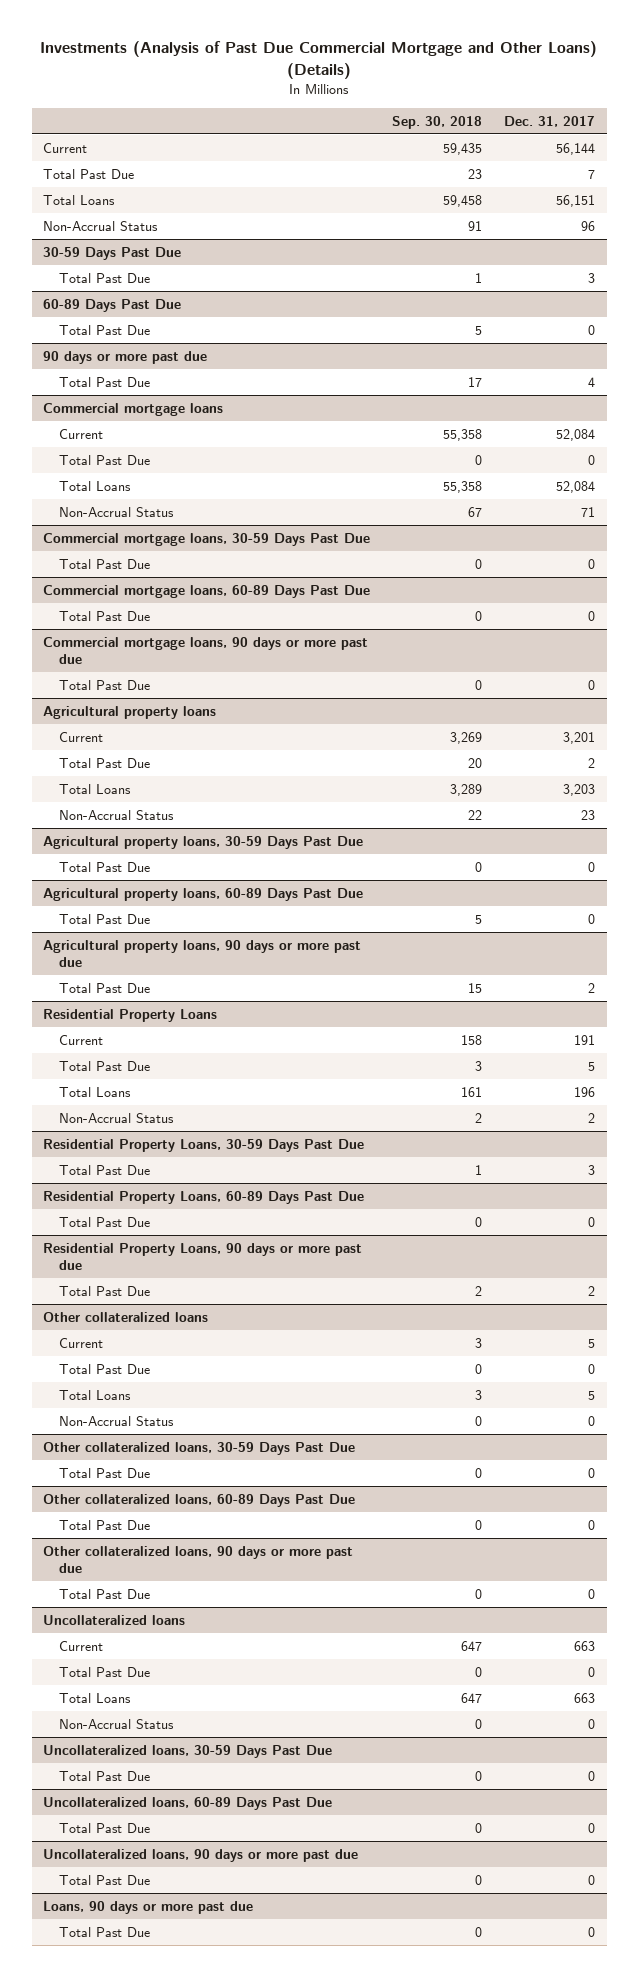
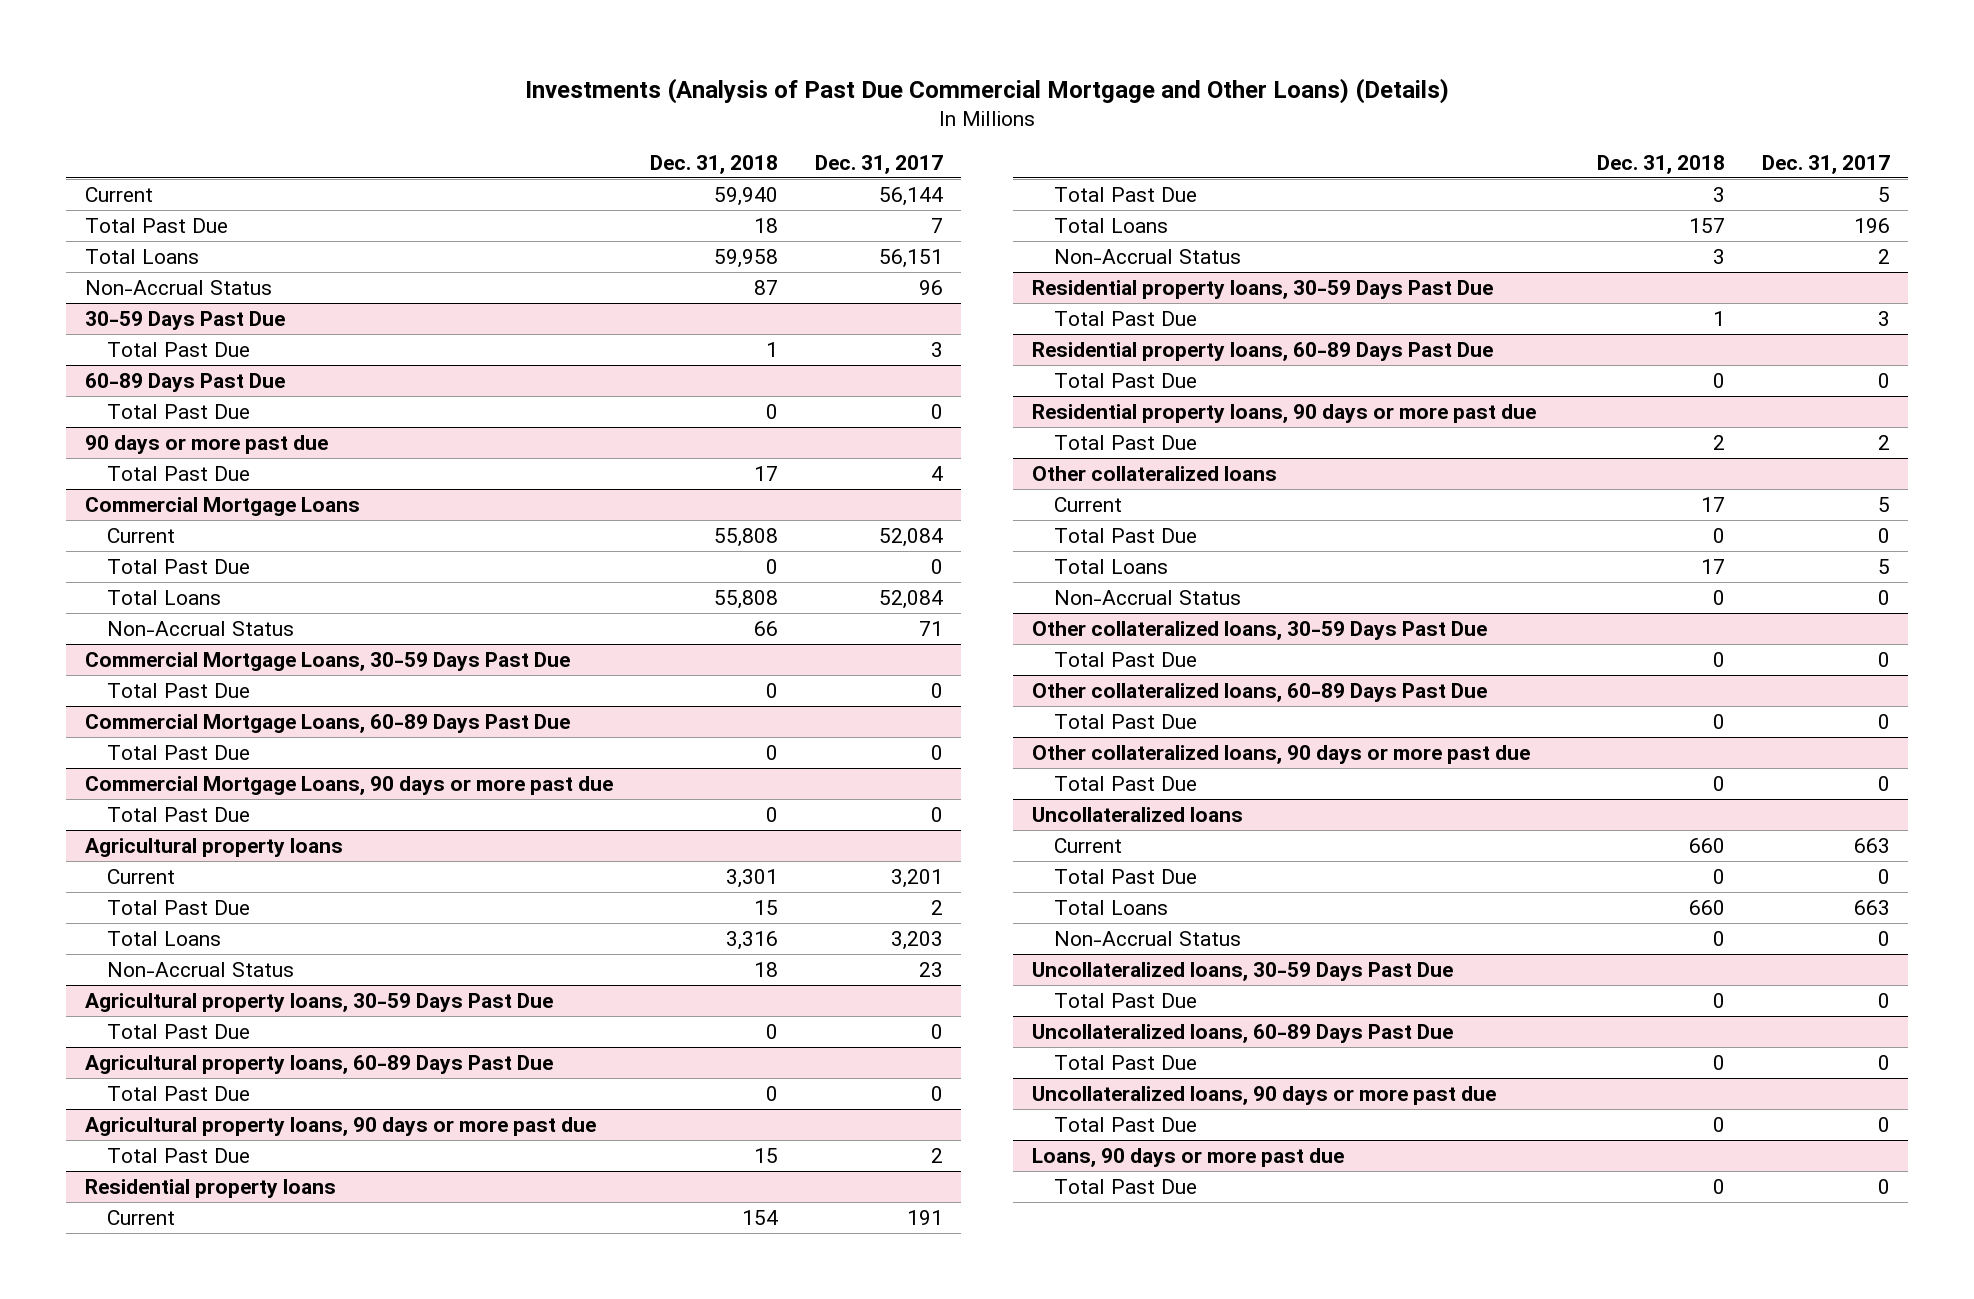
- | Sep. 30, 2018 | Dec. 31, 2017
+ | Dec. 31, 2018 | Dec. 31, 2017
- Commercial mortgage loans
+ Commercial Mortgage Loans
- Commercial mortgage loans, 30-59 Days Past Due
+ Commercial Mortgage Loans, 30-59 Days Past Due
- Commercial mortgage loans, 60-89 Days Past Due
+ Commercial Mortgage Loans, 60-89 Days Past Due
- Commercial mortgage loans, 90 days or more past due
+ Commercial Mortgage Loans, 90 days or more past due
- Residential Property Loans
+ Residential property loans
- Residential Property Loans, 30-59 Days Past Due
+ Residential property loans, 30-59 Days Past Due
- Residential Property Loans, 60-89 Days Past Due
+ Residential property loans, 60-89 Days Past Due
- Residential Property Loans, 90 days or more past due
+ Residential property loans, 90 days or more past due

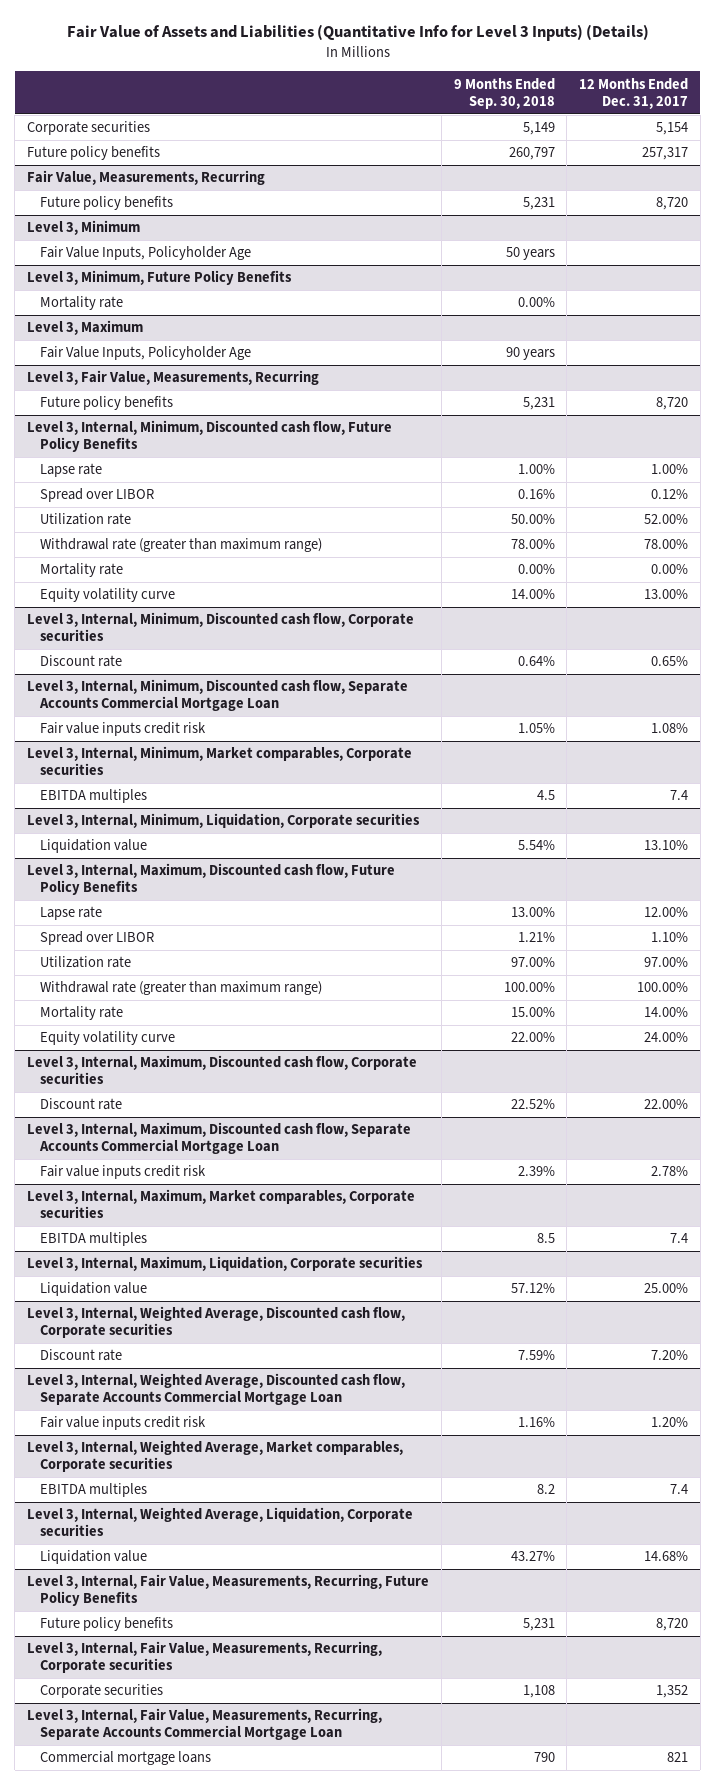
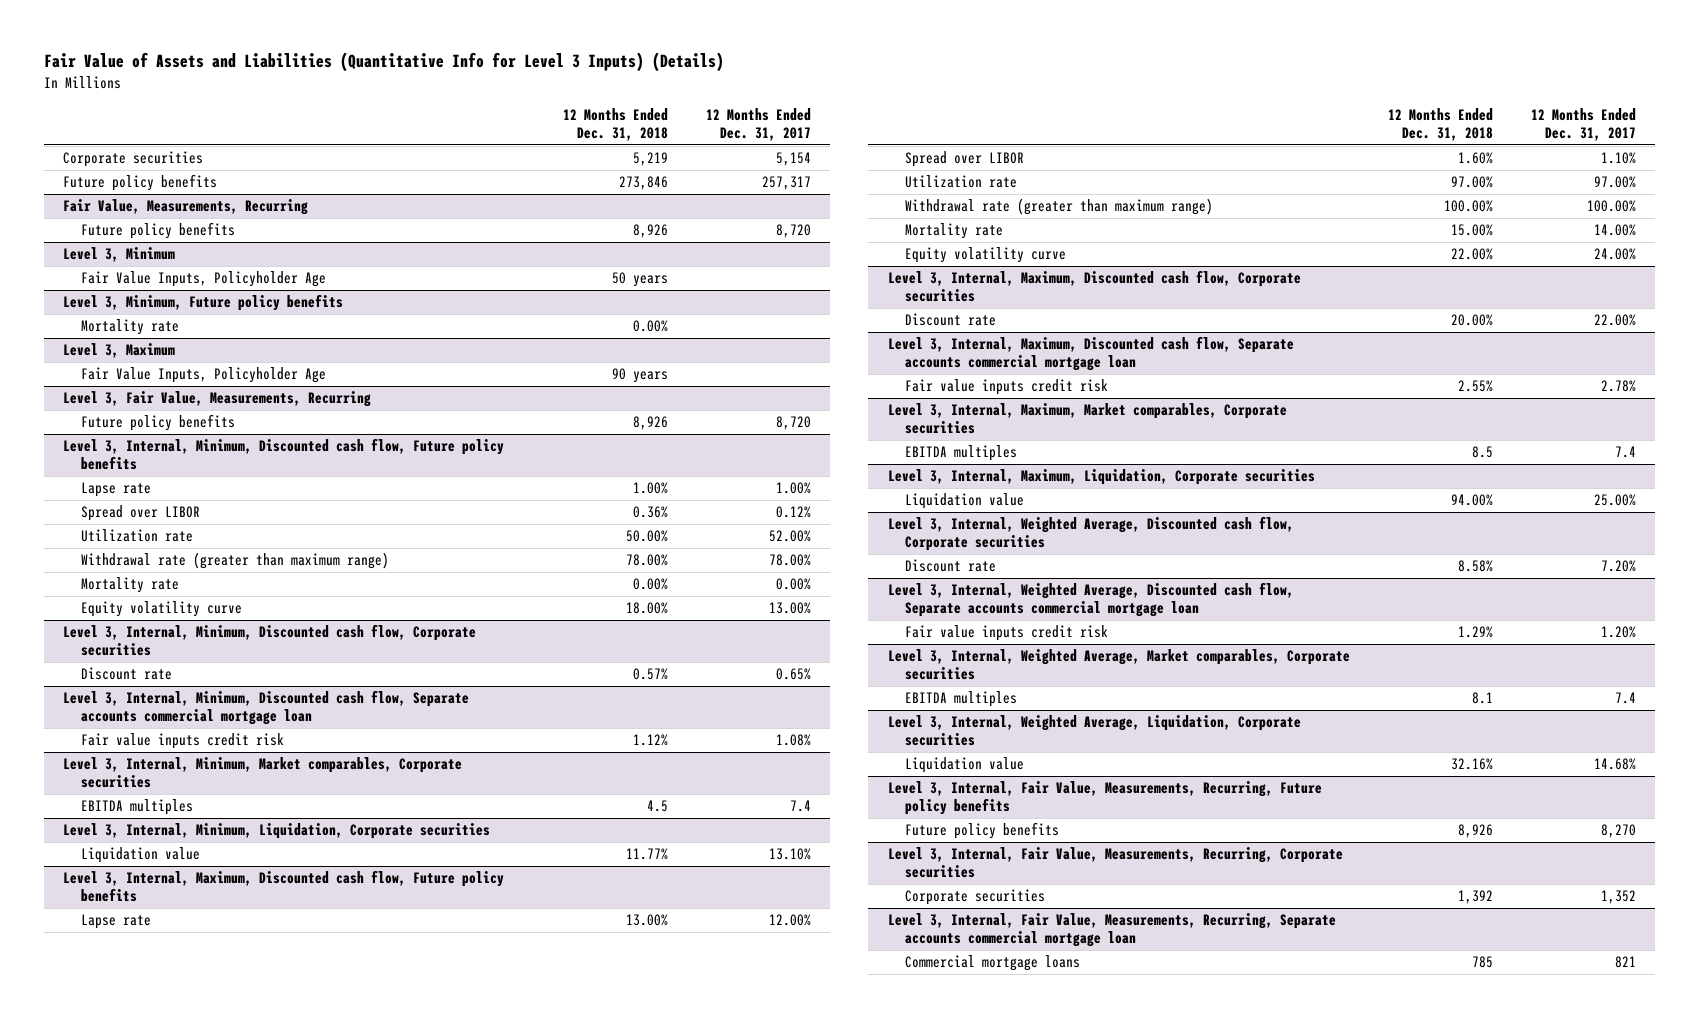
- | 9 Months Ended Sep. 30, 2018 | 12 Months Ended Dec. 31, 2017
+ | 12 Months Ended Dec. 31, 2018 | 12 Months Ended Dec. 31, 2017
- Level 3, Minimum, Future Policy Benefits
+ Level 3, Minimum, Future policy benefits
- Level 3, Internal, Minimum, Discounted cash flow, Future Policy Benefits
+ Level 3, Internal, Minimum, Discounted cash flow, Future policy benefits
- Level 3, Internal, Minimum, Discounted cash flow, Separate Accounts Commercial Mortgage Loan
+ Level 3, Internal, Minimum, Discounted cash flow, Separate accounts commercial mortgage loan
- Level 3, Internal, Maximum, Discounted cash flow, Future Policy Benefits
+ Level 3, Internal, Maximum, Discounted cash flow, Future policy benefits
- Level 3, Internal, Maximum, Discounted cash flow, Separate Accounts Commercial Mortgage Loan
+ Level 3, Internal, Maximum, Discounted cash flow, Separate accounts commercial mortgage loan
- Level 3, Internal, Weighted Average, Discounted cash flow, Separate Accounts Commercial Mortgage Loan
+ Level 3, Internal, Weighted Average, Discounted cash flow, Separate accounts commercial mortgage loan
- Level 3, Internal, Fair Value, Measurements, Recurring, Future Policy Benefits
- Future policy benefits | 5,231 | 8,720
+ Level 3, Internal, Fair Value, Measurements, Recurring, Future policy benefits
+ Future policy benefits | 8,926 | 8,270
- Level 3, Internal, Fair Value, Measurements, Recurring, Separate Accounts Commercial Mortgage Loan
+ Level 3, Internal, Fair Value, Measurements, Recurring, Separate accounts commercial mortgage loan

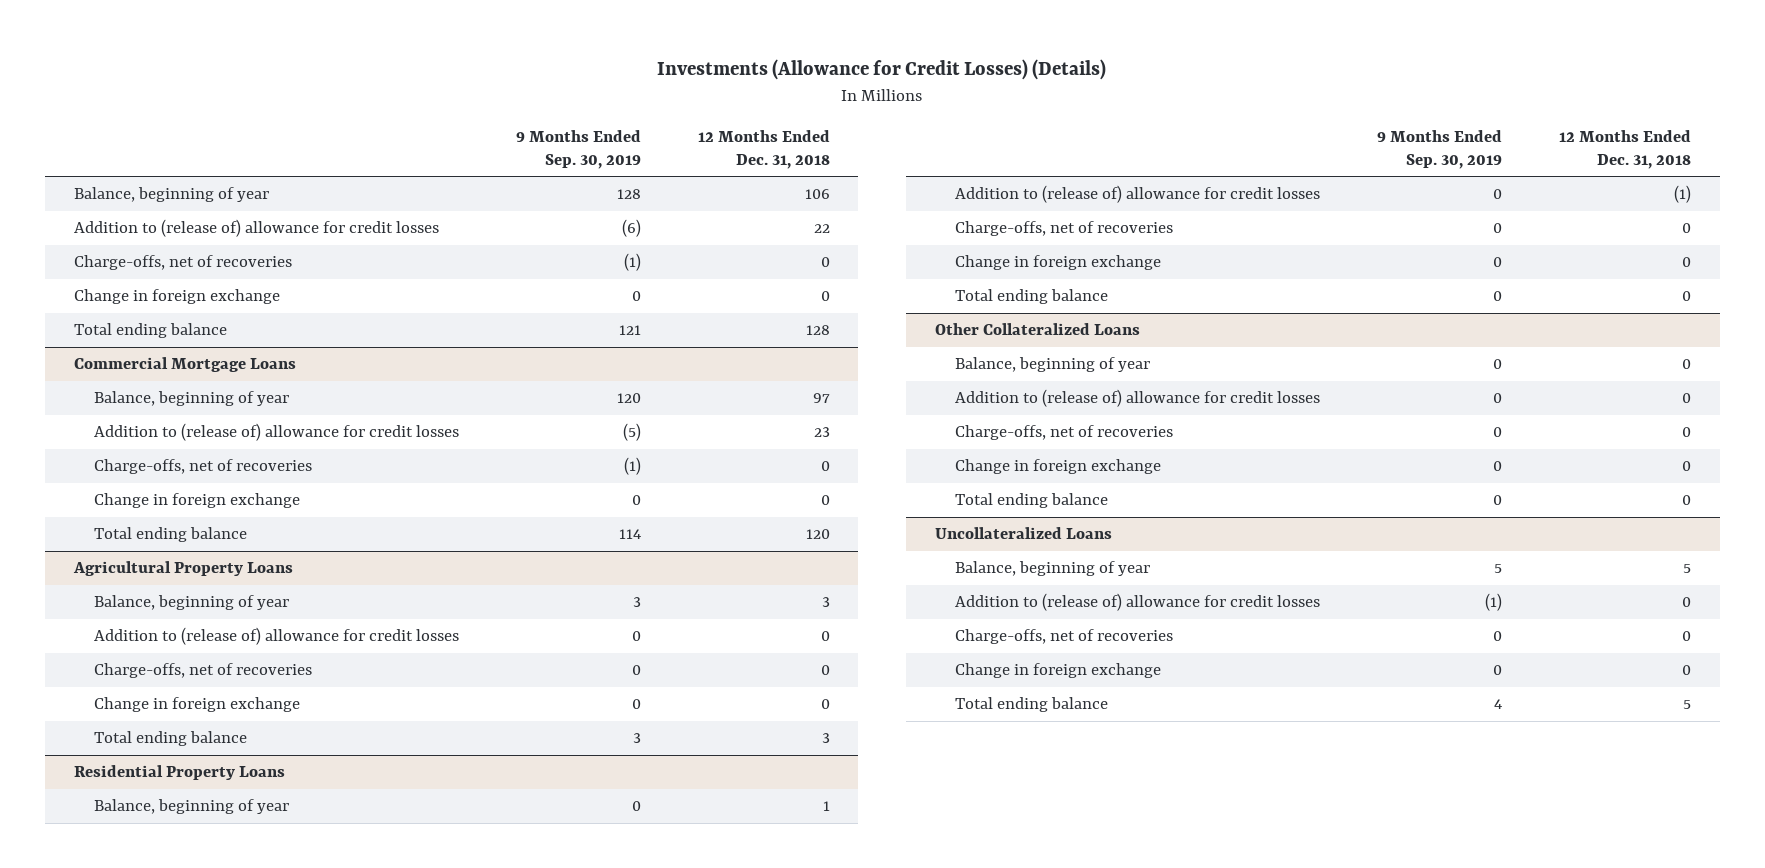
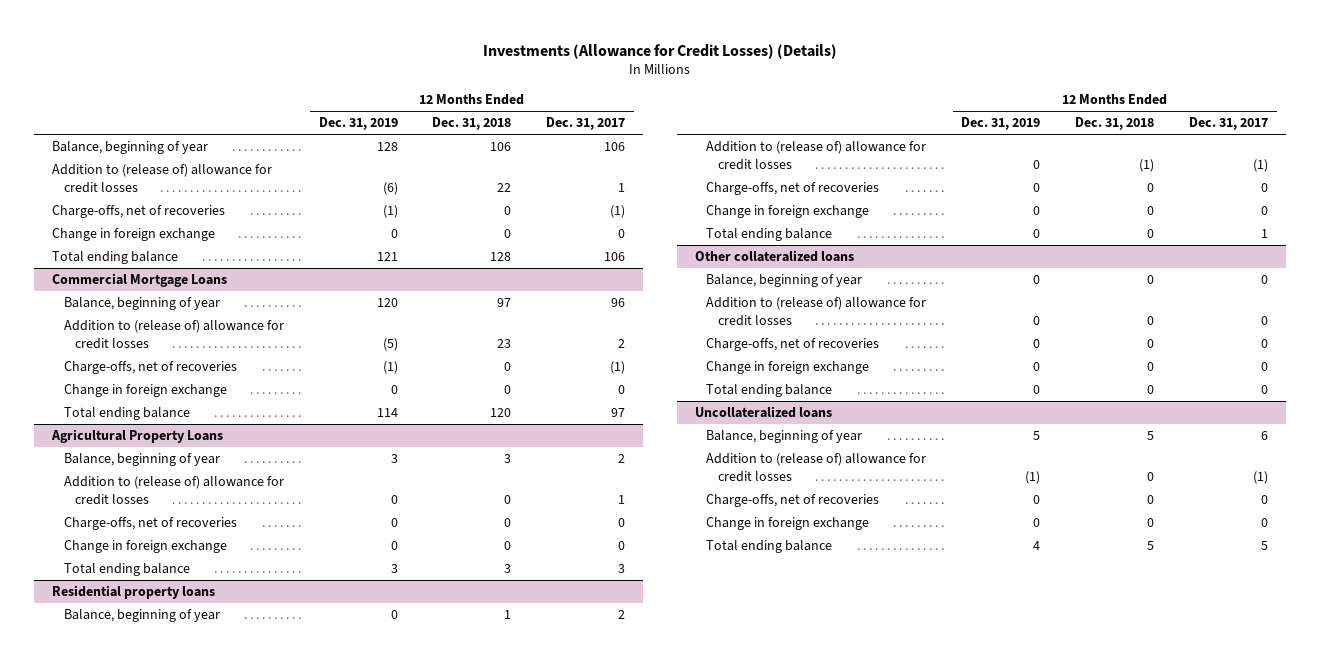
- | 9 Months Ended Sep. 30, 2019 | 12 Months Ended Dec. 31, 2018
+ | 12 Months Ended Dec. 31, 2019 | 12 Months Ended Dec. 31, 2018 | 12 Months Ended Dec. 31, 2017
- Residential Property Loans
+ Residential property loans
- Other Collateralized Loans
+ Other collateralized loans
- Uncollateralized Loans
+ Uncollateralized loans

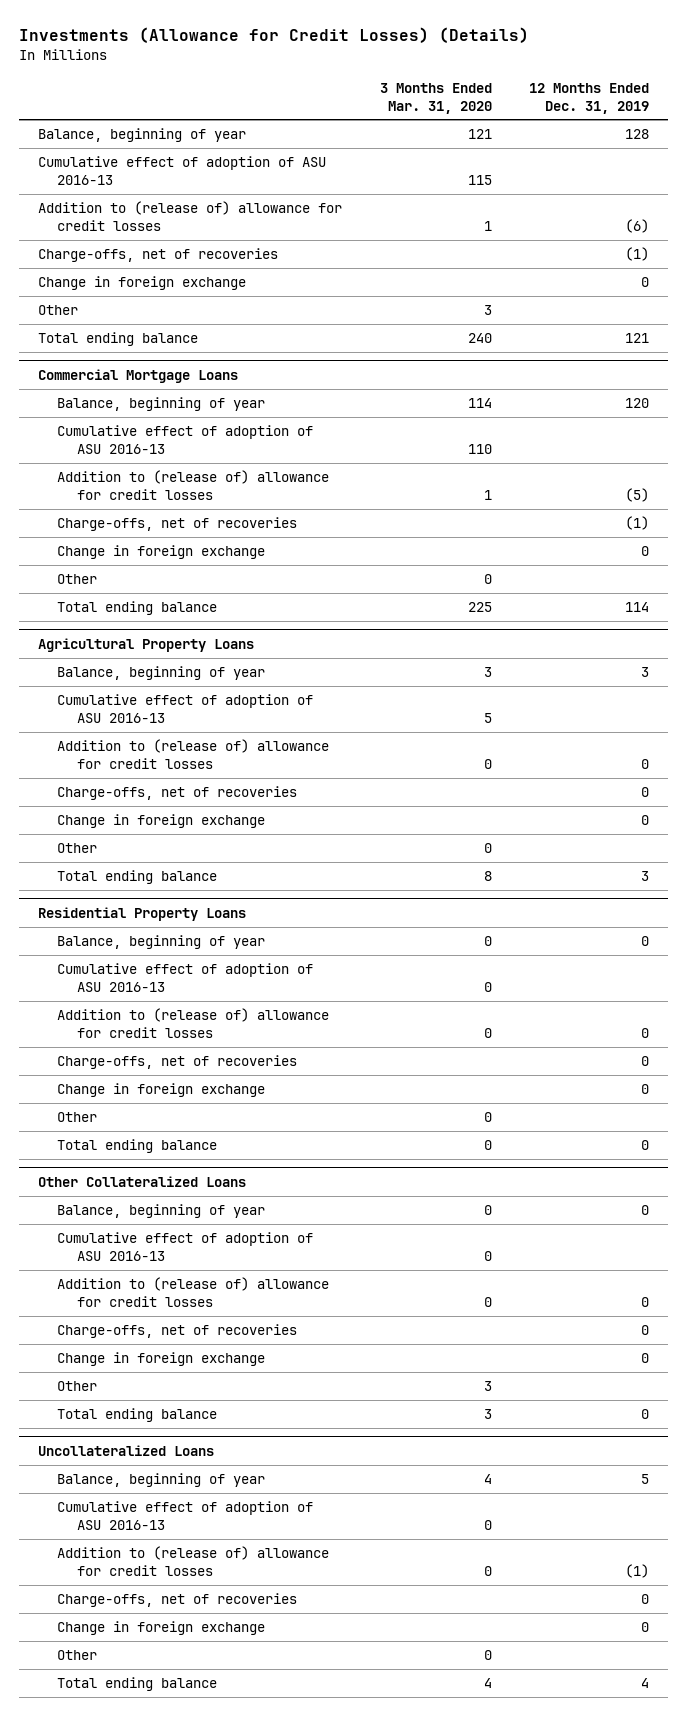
- | 12 Months Ended Dec. 31, 2019 | 12 Months Ended Dec. 31, 2018 | 12 Months Ended Dec. 31, 2017
+ | 3 Months Ended Mar. 31, 2020 | 12 Months Ended Dec. 31, 2019
+ Cumulative effect of adoption of ASU 2016-13 | 115 |
+ Other | 3 |
@ Commercial Mortgage Loans
+ Cumulative effect of adoption of ASU 2016-13 | 110 |
+ Other | 0 |
@ Agricultural Property Loans
+ Cumulative effect of adoption of ASU 2016-13 | 5 |
+ Other | 0 |
- Residential property loans
+ Residential Property Loans
+ Cumulative effect of adoption of ASU 2016-13 | 0 |
+ Other | 0 |
- Other collateralized loans
+ Other Collateralized Loans
+ Cumulative effect of adoption of ASU 2016-13 | 0 |
+ Other | 3 |
- Uncollateralized loans
+ Uncollateralized Loans
+ Cumulative effect of adoption of ASU 2016-13 | 0 |
+ Other | 0 |

